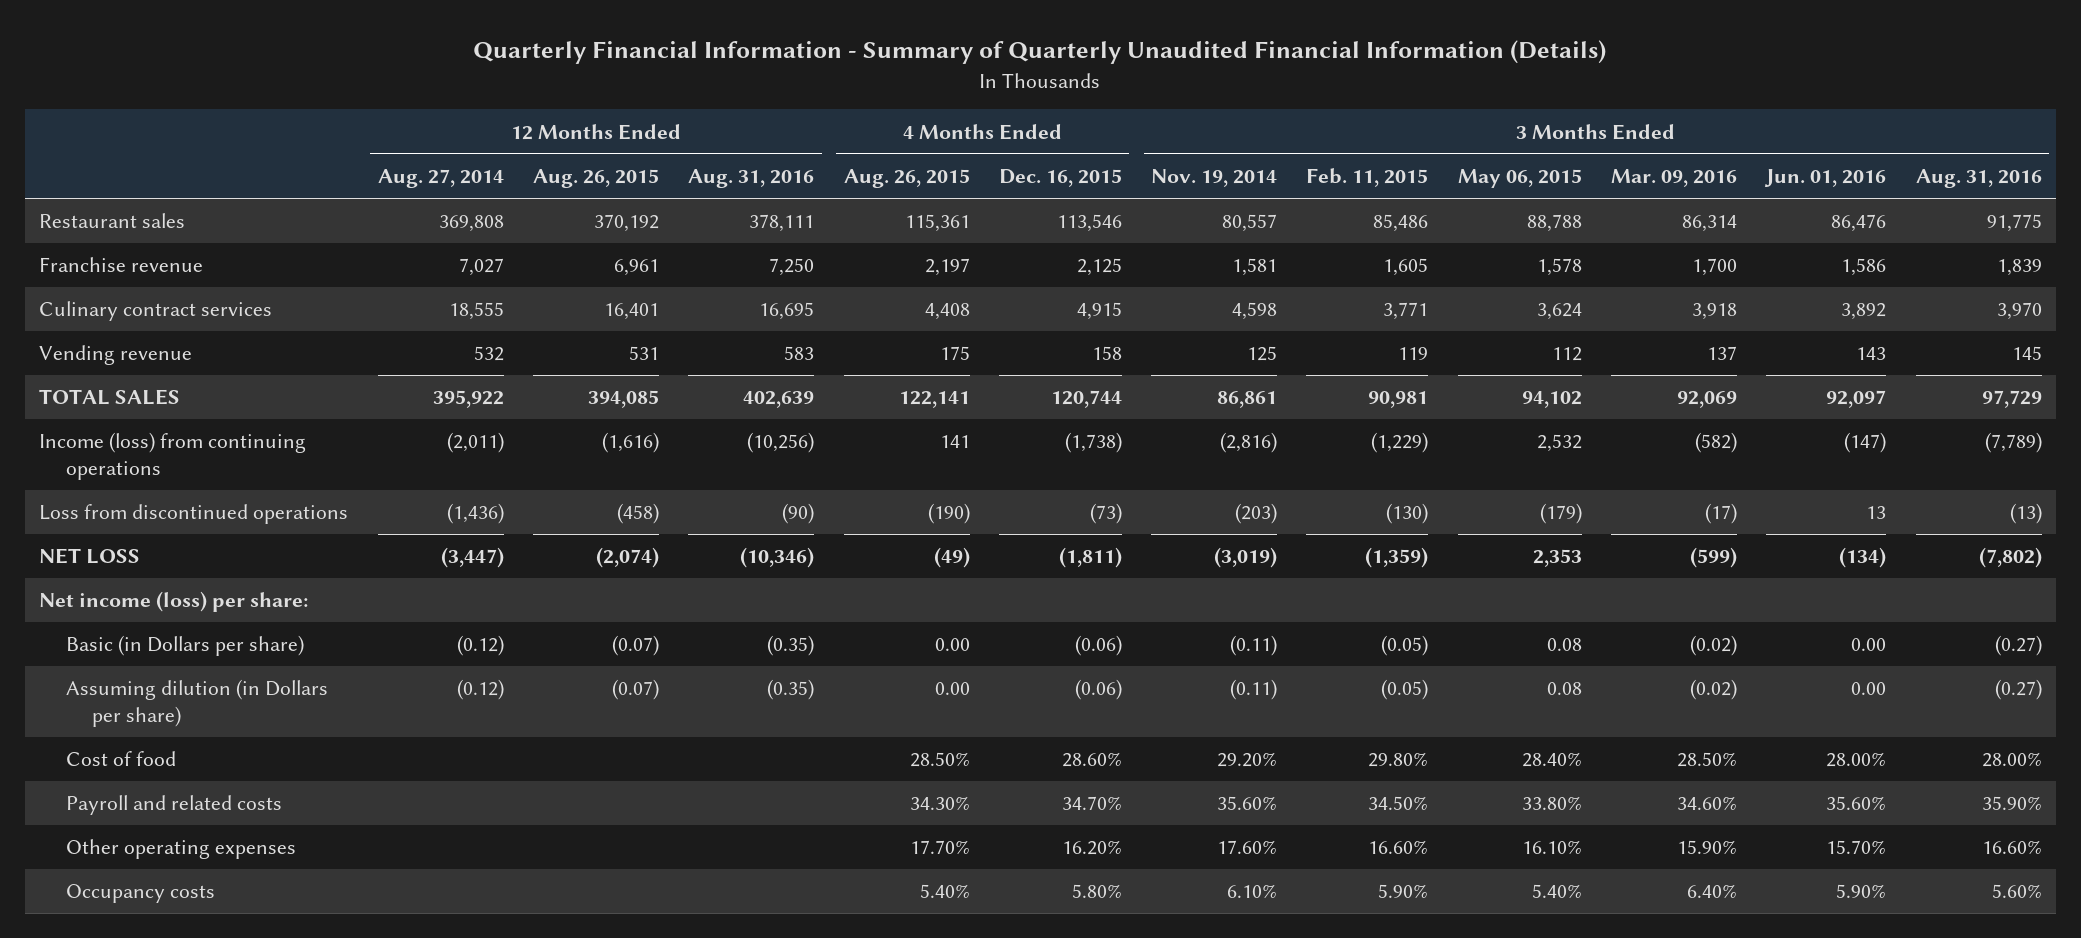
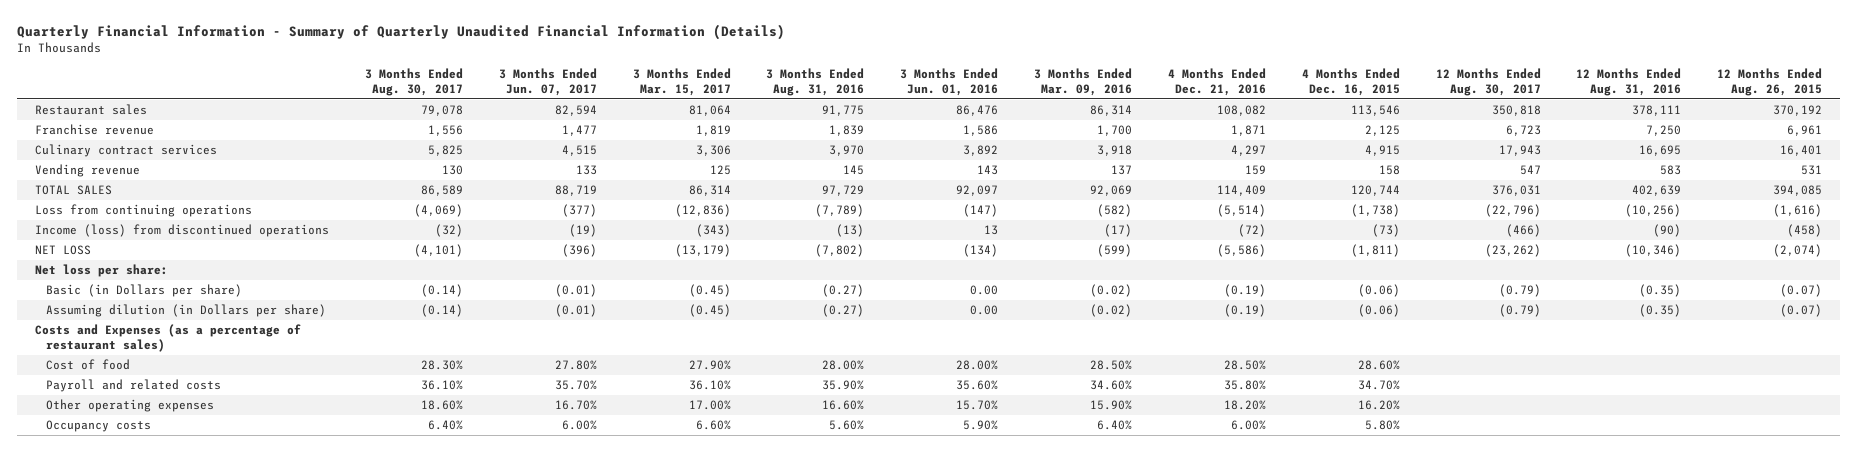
- | 12 Months Ended Aug. 27, 2014 | 12 Months Ended Aug. 26, 2015 | 12 Months Ended Aug. 31, 2016 | 4 Months Ended Aug. 26, 2015 | 4 Months Ended Dec. 16, 2015 | 3 Months Ended Nov. 19, 2014 | 3 Months Ended Feb. 11, 2015 | 3 Months Ended May 06, 2015 | 3 Months Ended Mar. 09, 2016 | 3 Months Ended Jun. 01, 2016 | 3 Months Ended Aug. 31, 2016
+ | 3 Months Ended Aug. 30, 2017 | 3 Months Ended Jun. 07, 2017 | 3 Months Ended Mar. 15, 2017 | 3 Months Ended Aug. 31, 2016 | 3 Months Ended Jun. 01, 2016 | 3 Months Ended Mar. 09, 2016 | 4 Months Ended Dec. 21, 2016 | 4 Months Ended Dec. 16, 2015 | 12 Months Ended Aug. 30, 2017 | 12 Months Ended Aug. 31, 2016 | 12 Months Ended Aug. 26, 2015
- Income (loss) from continuing operations | (2,011) | (1,616) | (10,256) | 141 | (1,738) | (2,816) | (1,229) | 2,532 | (582) | (147) | (7,789)
- Loss from discontinued operations | (1,436) | (458) | (90) | (190) | (73) | (203) | (130) | (179) | (17) | 13 | (13)
+ Loss from continuing operations | (4,069) | (377) | (12,836) | (7,789) | (147) | (582) | (5,514) | (1,738) | (22,796) | (10,256) | (1,616)
+ Income (loss) from discontinued operations | (32) | (19) | (343) | (13) | 13 | (17) | (72) | (73) | (466) | (90) | (458)
- Net income (loss) per share:
+ Net loss per share:
+ Costs and Expenses (as a percentage of restaurant sales)

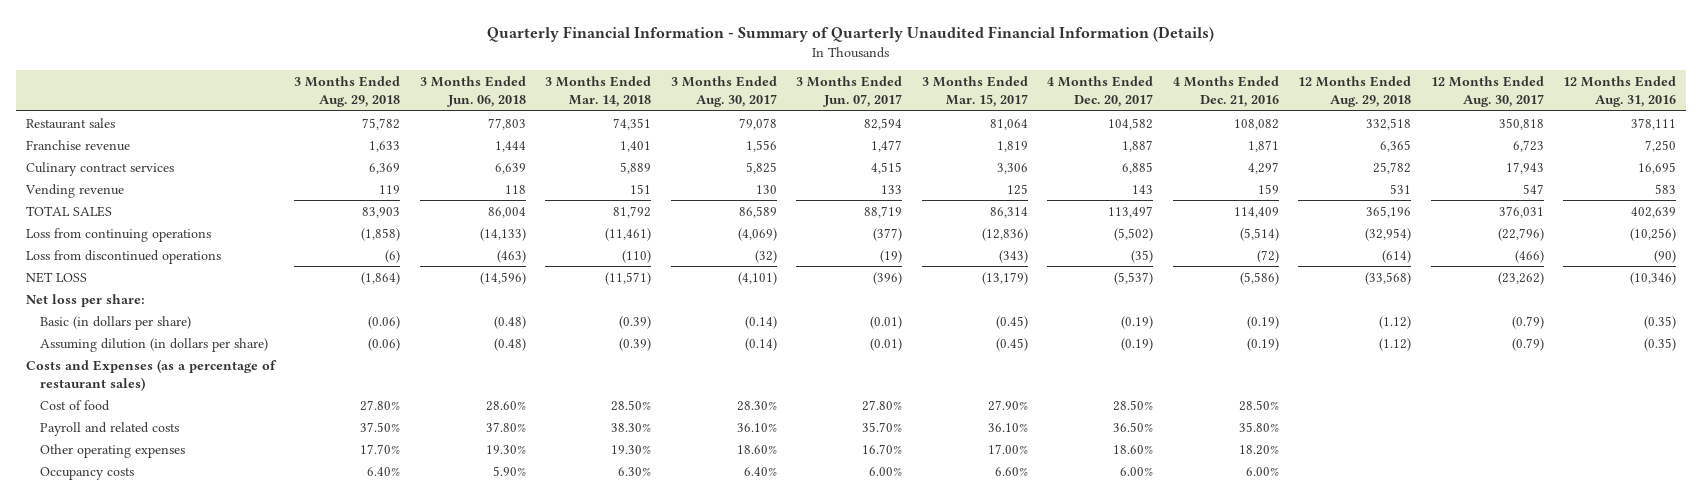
- | 3 Months Ended Aug. 30, 2017 | 3 Months Ended Jun. 07, 2017 | 3 Months Ended Mar. 15, 2017 | 3 Months Ended Aug. 31, 2016 | 3 Months Ended Jun. 01, 2016 | 3 Months Ended Mar. 09, 2016 | 4 Months Ended Dec. 21, 2016 | 4 Months Ended Dec. 16, 2015 | 12 Months Ended Aug. 30, 2017 | 12 Months Ended Aug. 31, 2016 | 12 Months Ended Aug. 26, 2015
+ | 3 Months Ended Aug. 29, 2018 | 3 Months Ended Jun. 06, 2018 | 3 Months Ended Mar. 14, 2018 | 3 Months Ended Aug. 30, 2017 | 3 Months Ended Jun. 07, 2017 | 3 Months Ended Mar. 15, 2017 | 4 Months Ended Dec. 20, 2017 | 4 Months Ended Dec. 21, 2016 | 12 Months Ended Aug. 29, 2018 | 12 Months Ended Aug. 30, 2017 | 12 Months Ended Aug. 31, 2016
- Income (loss) from discontinued operations | (32) | (19) | (343) | (13) | 13 | (17) | (72) | (73) | (466) | (90) | (458)
+ Loss from discontinued operations | (6) | (463) | (110) | (32) | (19) | (343) | (35) | (72) | (614) | (466) | (90)
- Basic (in Dollars per share) | (0.14) | (0.01) | (0.45) | (0.27) | 0.00 | (0.02) | (0.19) | (0.06) | (0.79) | (0.35) | (0.07)
- Assuming dilution (in Dollars per share) | (0.14) | (0.01) | (0.45) | (0.27) | 0.00 | (0.02) | (0.19) | (0.06) | (0.79) | (0.35) | (0.07)
+ Basic (in dollars per share) | (0.06) | (0.48) | (0.39) | (0.14) | (0.01) | (0.45) | (0.19) | (0.19) | (1.12) | (0.79) | (0.35)
+ Assuming dilution (in dollars per share) | (0.06) | (0.48) | (0.39) | (0.14) | (0.01) | (0.45) | (0.19) | (0.19) | (1.12) | (0.79) | (0.35)

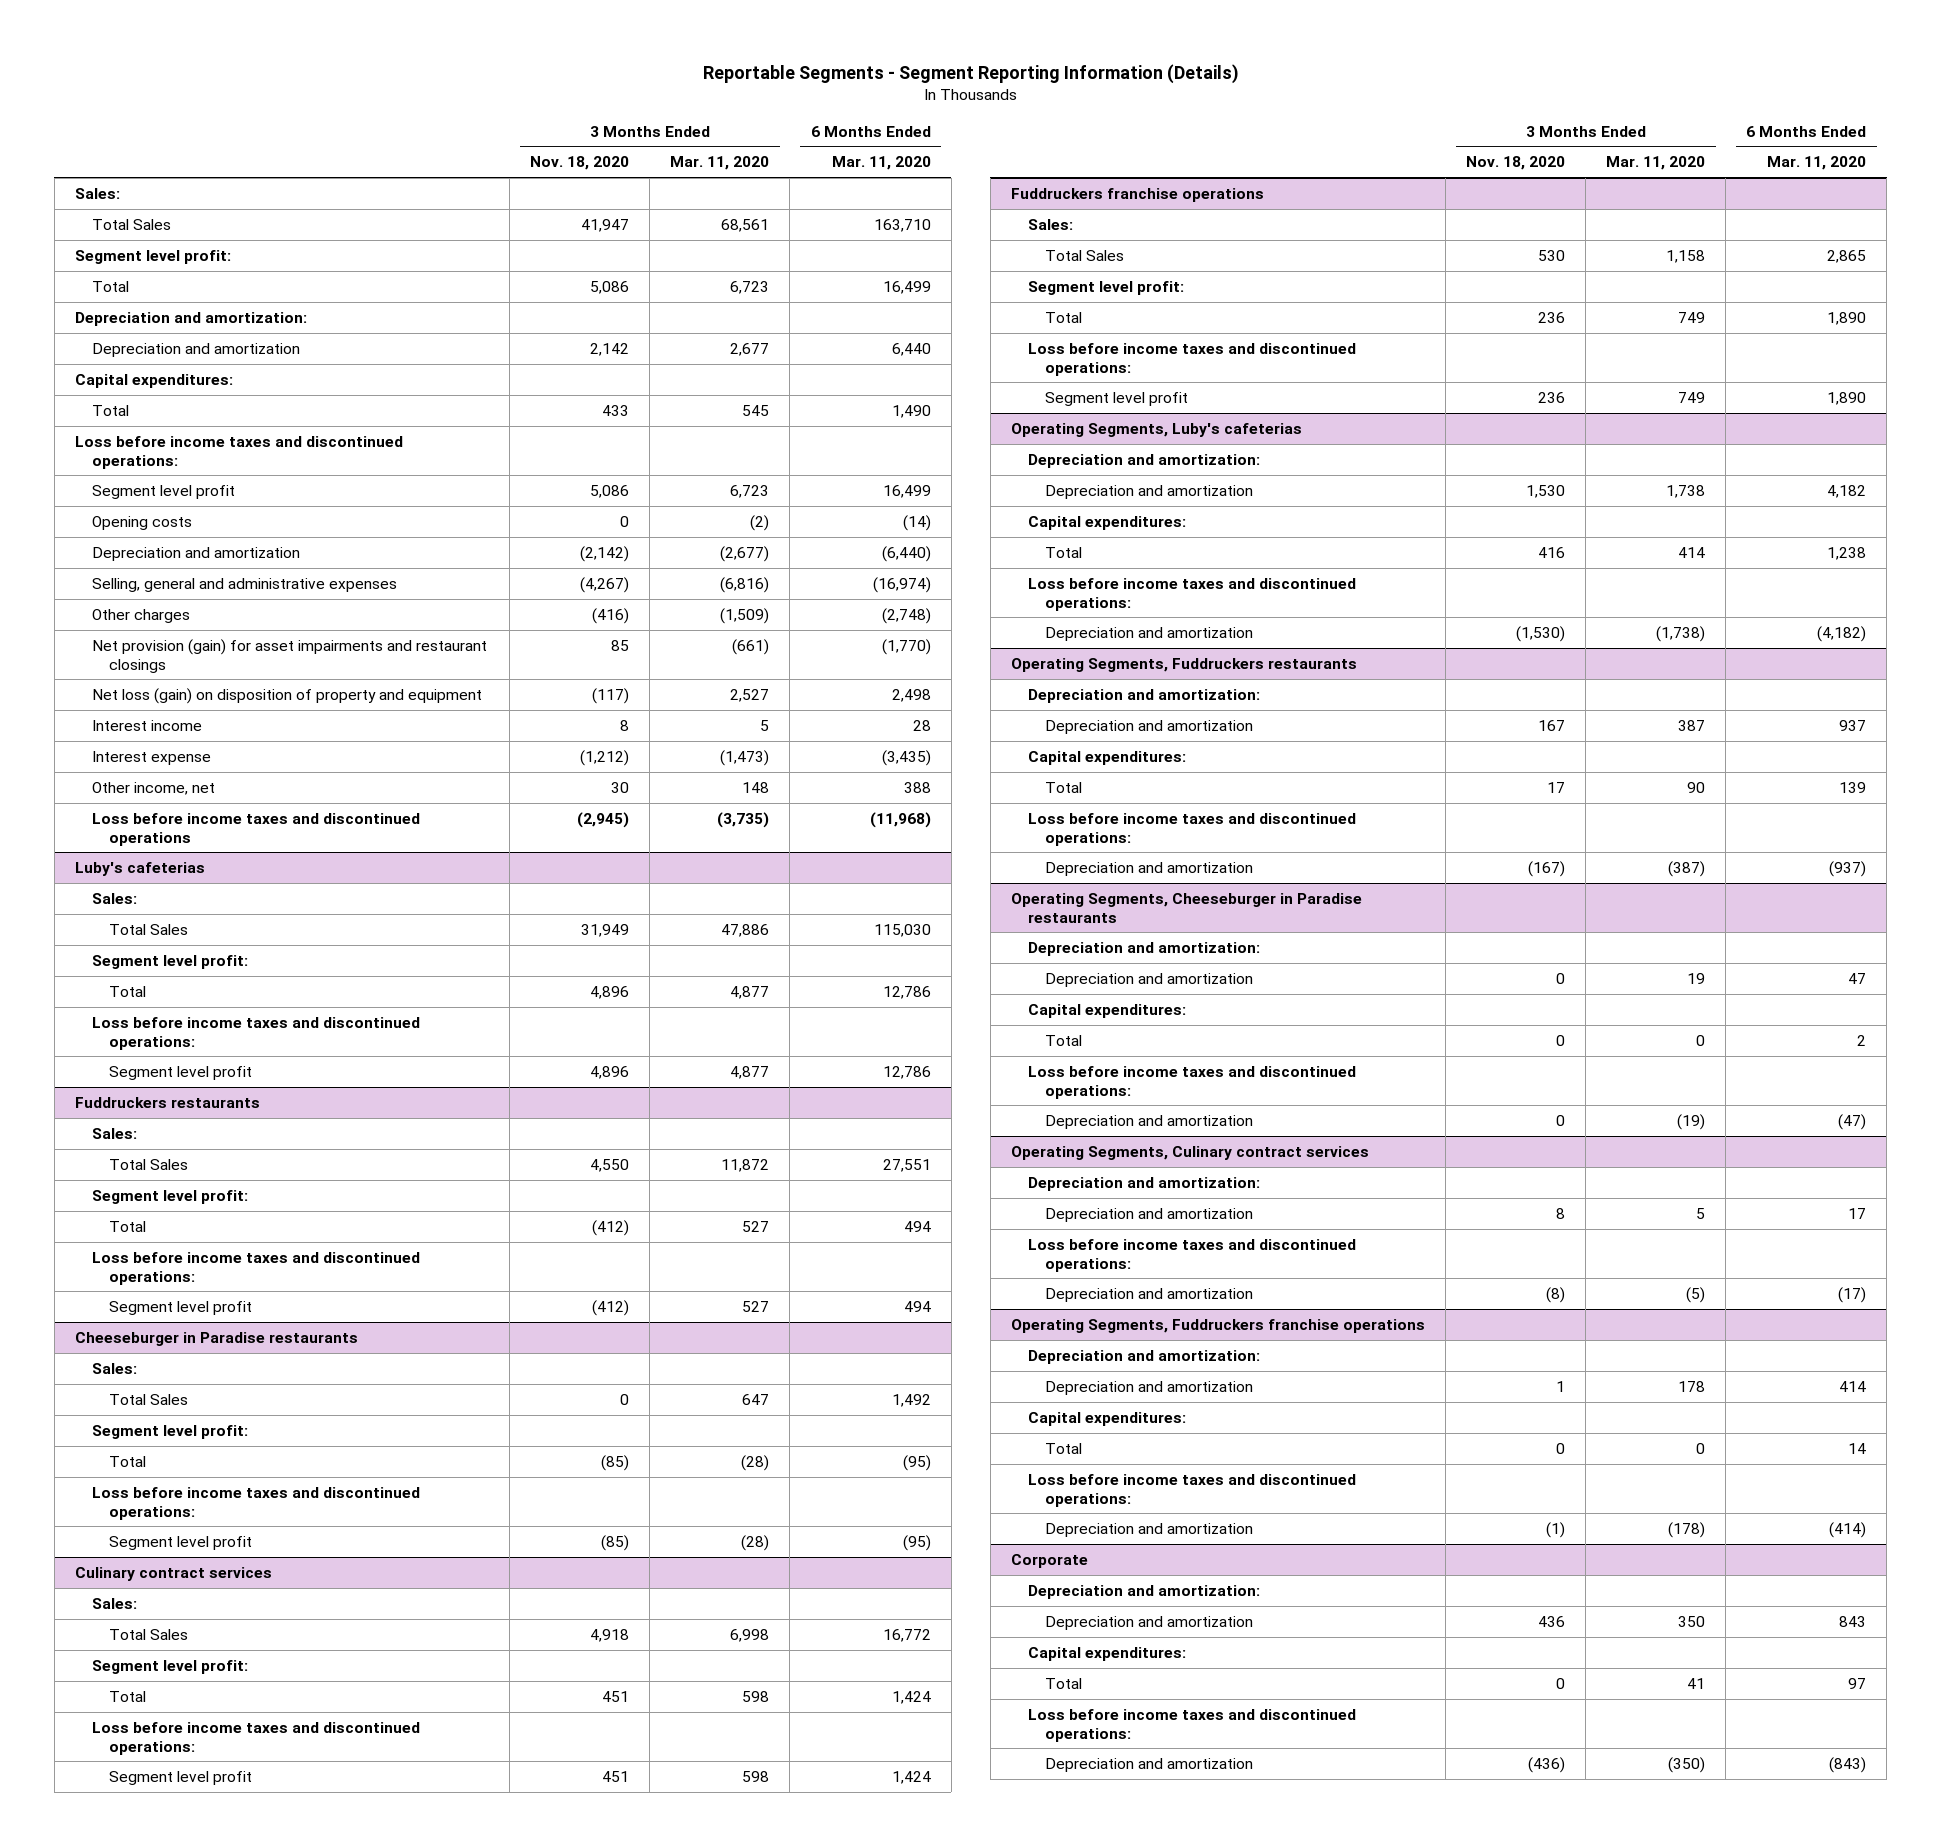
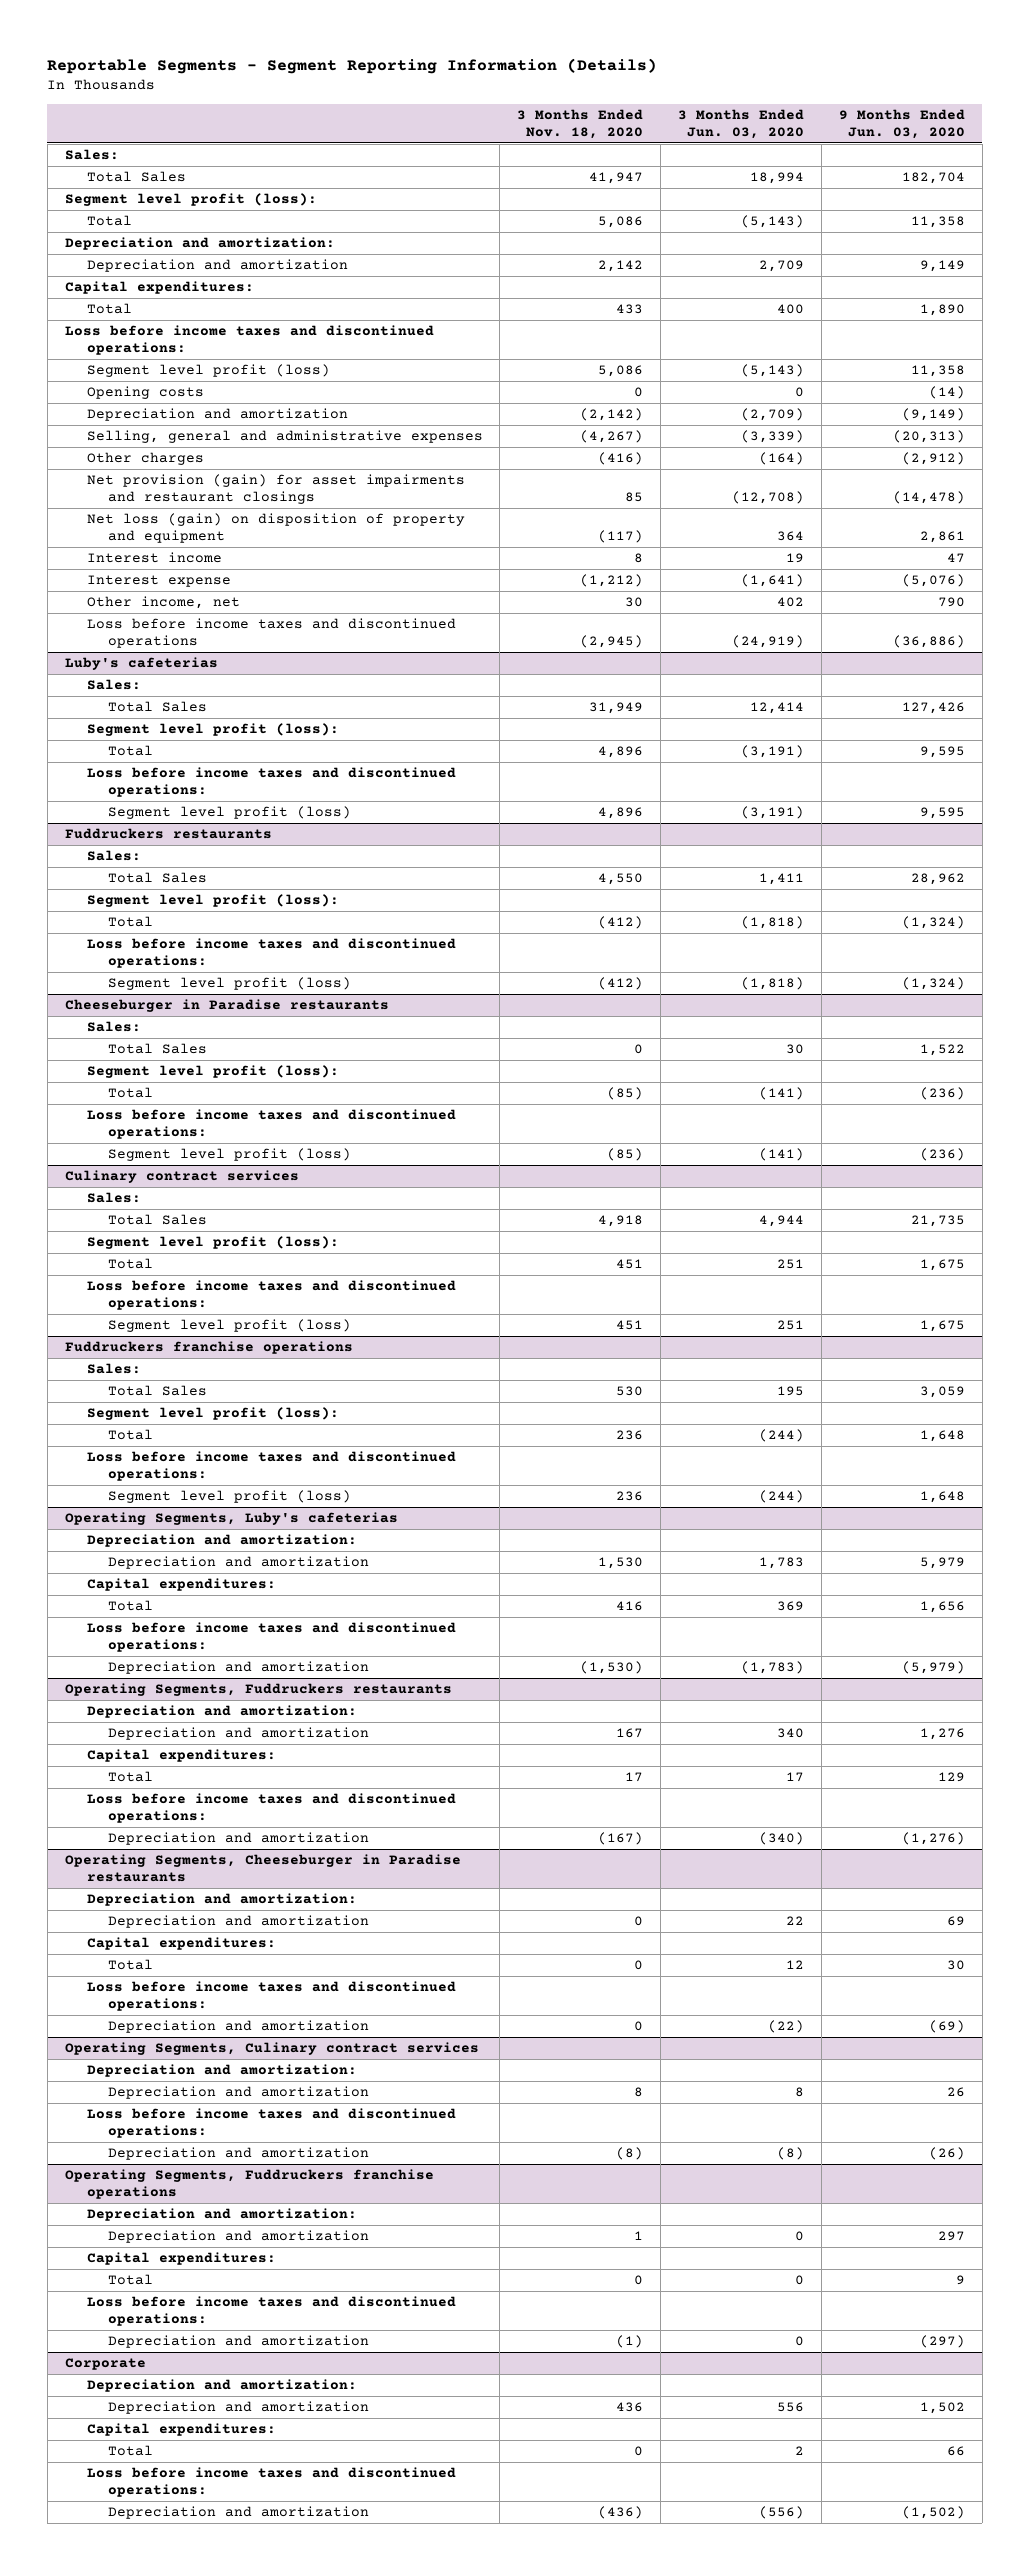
- | 3 Months Ended Nov. 18, 2020 | 3 Months Ended Mar. 11, 2020 | 6 Months Ended Mar. 11, 2020
+ | 3 Months Ended Nov. 18, 2020 | 3 Months Ended Jun. 03, 2020 | 9 Months Ended Jun. 03, 2020
- Segment level profit:
+ Segment level profit (loss):
- Segment level profit | 5,086 | 6,723 | 16,499
+ Segment level profit (loss) | 5,086 | (5,143) | 11,358
@ Luby's cafeterias
- Segment level profit:
+ Segment level profit (loss):
- Segment level profit | 4,896 | 4,877 | 12,786
+ Segment level profit (loss) | 4,896 | (3,191) | 9,595
@ Fuddruckers restaurants
- Segment level profit:
+ Segment level profit (loss):
- Segment level profit | (412) | 527 | 494
+ Segment level profit (loss) | (412) | (1,818) | (1,324)
@ Cheeseburger in Paradise restaurants
- Segment level profit:
+ Segment level profit (loss):
- Segment level profit | (85) | (28) | (95)
+ Segment level profit (loss) | (85) | (141) | (236)
@ Culinary contract services
- Segment level profit:
+ Segment level profit (loss):
- Segment level profit | 451 | 598 | 1,424
+ Segment level profit (loss) | 451 | 251 | 1,675
@ Fuddruckers franchise operations
- Segment level profit:
+ Segment level profit (loss):
- Segment level profit | 236 | 749 | 1,890
+ Segment level profit (loss) | 236 | (244) | 1,648

